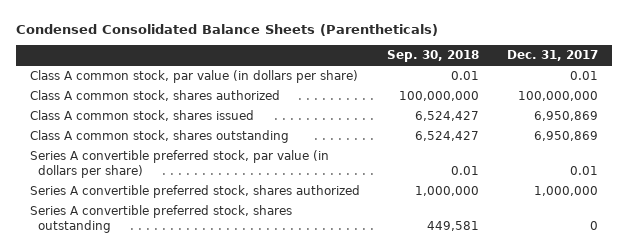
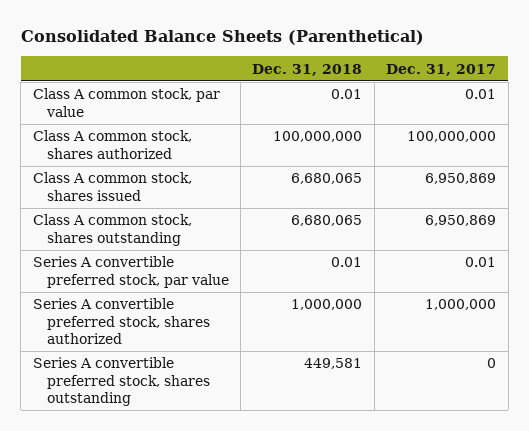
- Condensed Consolidated Balance Sheets (Parentheticals)
+ Consolidated Balance Sheets (Parenthetical)
- | Sep. 30, 2018 | Dec. 31, 2017
+ | Dec. 31, 2018 | Dec. 31, 2017
- Class A common stock, par value (in dollars per share) | 0.01 | 0.01
+ Class A common stock, par value | 0.01 | 0.01
- Series A convertible preferred stock, par value (in dollars per share) | 0.01 | 0.01
+ Series A convertible preferred stock, par value | 0.01 | 0.01

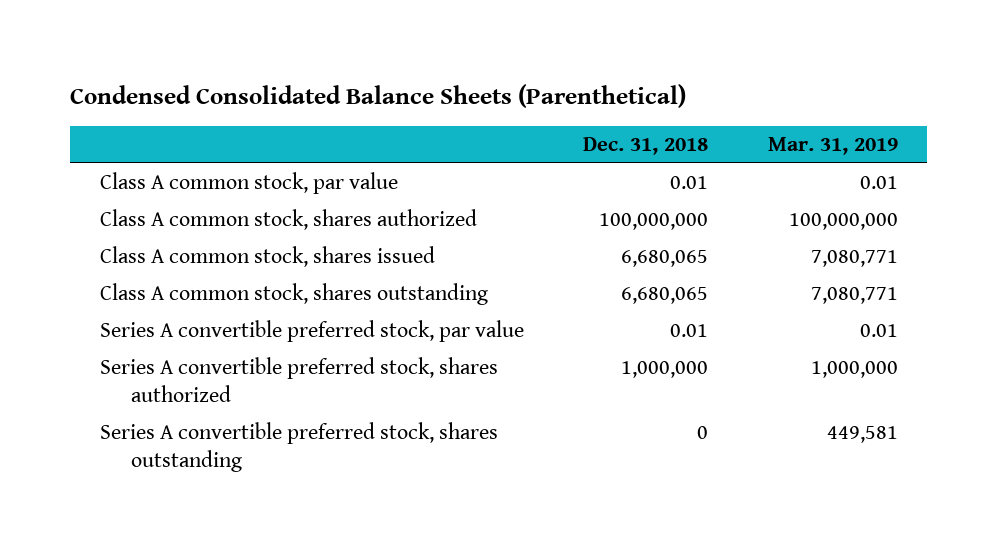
- Consolidated Balance Sheets (Parenthetical)
+ Condensed Consolidated Balance Sheets (Parenthetical)
- | Dec. 31, 2018 | Dec. 31, 2017
+ | Dec. 31, 2018 | Mar. 31, 2019
- Series A convertible preferred stock, shares outstanding | 449,581 | 0
+ Series A convertible preferred stock, shares outstanding | 0 | 449,581

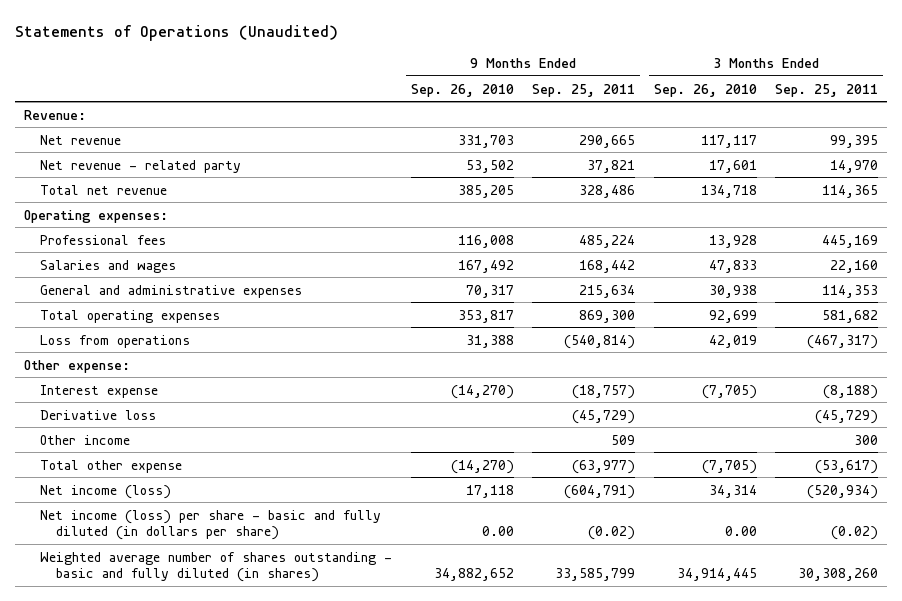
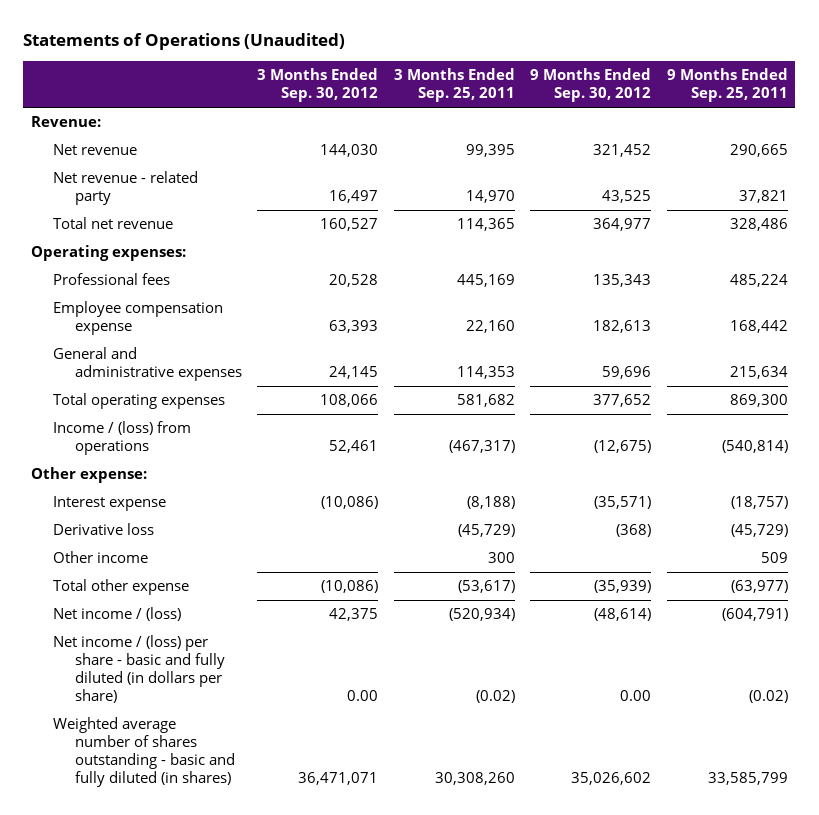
- | 9 Months Ended Sep. 26, 2010 | 9 Months Ended Sep. 25, 2011 | 3 Months Ended Sep. 26, 2010 | 3 Months Ended Sep. 25, 2011
+ | 3 Months Ended Sep. 30, 2012 | 3 Months Ended Sep. 25, 2011 | 9 Months Ended Sep. 30, 2012 | 9 Months Ended Sep. 25, 2011
- Salaries and wages | 167,492 | 168,442 | 47,833 | 22,160
+ Employee compensation expense | 63,393 | 22,160 | 182,613 | 168,442
- Loss from operations | 31,388 | (540,814) | 42,019 | (467,317)
+ Income / (loss) from operations | 52,461 | (467,317) | (12,675) | (540,814)
- Net income (loss) | 17,118 | (604,791) | 34,314 | (520,934)
- Net income (loss) per share - basic and fully diluted (in dollars per share) | 0.00 | (0.02) | 0.00 | (0.02)
+ Net income / (loss) | 42,375 | (520,934) | (48,614) | (604,791)
+ Net income / (loss) per share - basic and fully diluted (in dollars per share) | 0.00 | (0.02) | 0.00 | (0.02)

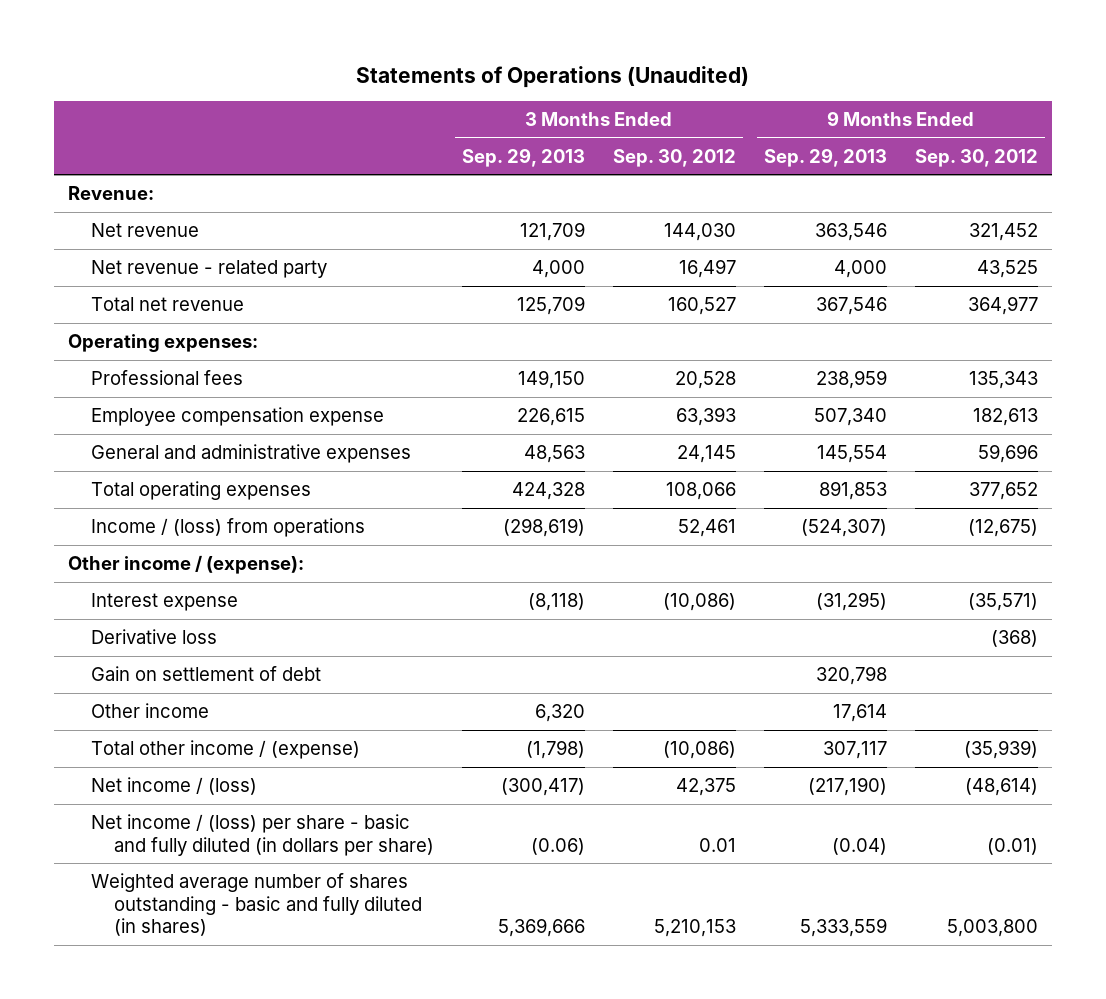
- | 3 Months Ended Sep. 30, 2012 | 3 Months Ended Sep. 25, 2011 | 9 Months Ended Sep. 30, 2012 | 9 Months Ended Sep. 25, 2011
+ | 3 Months Ended Sep. 29, 2013 | 3 Months Ended Sep. 30, 2012 | 9 Months Ended Sep. 29, 2013 | 9 Months Ended Sep. 30, 2012
- Other expense:
+ Other income / (expense):
+ Gain on settlement of debt | | | 320,798 |
- Total other expense | (10,086) | (53,617) | (35,939) | (63,977)
+ Total other income / (expense) | (1,798) | (10,086) | 307,117 | (35,939)
- Net income / (loss) per share - basic and fully diluted (in dollars per share) | 0.00 | (0.02) | 0.00 | (0.02)
- Weighted average number of shares outstanding - basic and fully diluted (in shares) | 36,471,071 | 30,308,260 | 35,026,602 | 33,585,799
+ Net income / (loss) per share - basic and fully diluted (in dollars per share) | (0.06) | 0.01 | (0.04) | (0.01)
+ Weighted average number of shares outstanding - basic and fully diluted (in shares) | 5,369,666 | 5,210,153 | 5,333,559 | 5,003,800

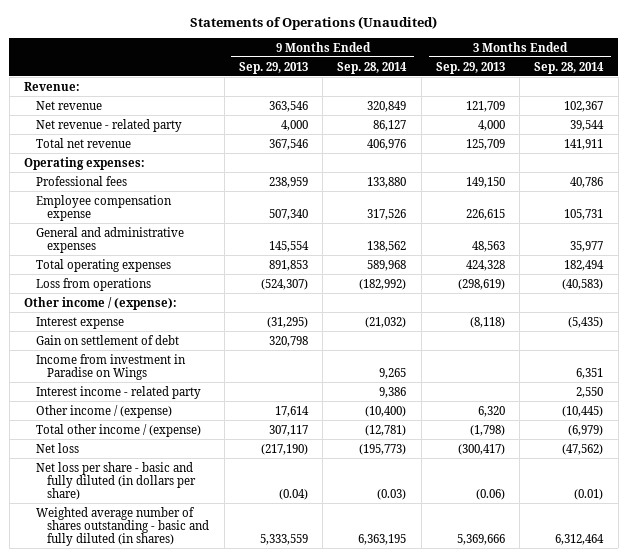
- | 3 Months Ended Sep. 29, 2013 | 3 Months Ended Sep. 30, 2012 | 9 Months Ended Sep. 29, 2013 | 9 Months Ended Sep. 30, 2012
+ | 9 Months Ended Sep. 29, 2013 | 9 Months Ended Sep. 28, 2014 | 3 Months Ended Sep. 29, 2013 | 3 Months Ended Sep. 28, 2014
- Income / (loss) from operations | (298,619) | 52,461 | (524,307) | (12,675)
+ Loss from operations | (524,307) | (182,992) | (298,619) | (40,583)
- Derivative loss | | | | (368)
- Other income | 6,320 | | 17,614 |
+ Income from investment in Paradise on Wings | | 9,265 | | 6,351
+ Interest income - related party | | 9,386 | | 2,550
+ Other income / (expense) | 17,614 | (10,400) | 6,320 | (10,445)
- Net income / (loss) | (300,417) | 42,375 | (217,190) | (48,614)
- Net income / (loss) per share - basic and fully diluted (in dollars per share) | (0.06) | 0.01 | (0.04) | (0.01)
+ Net loss | (217,190) | (195,773) | (300,417) | (47,562)
+ Net loss per share - basic and fully diluted (in dollars per share) | (0.04) | (0.03) | (0.06) | (0.01)

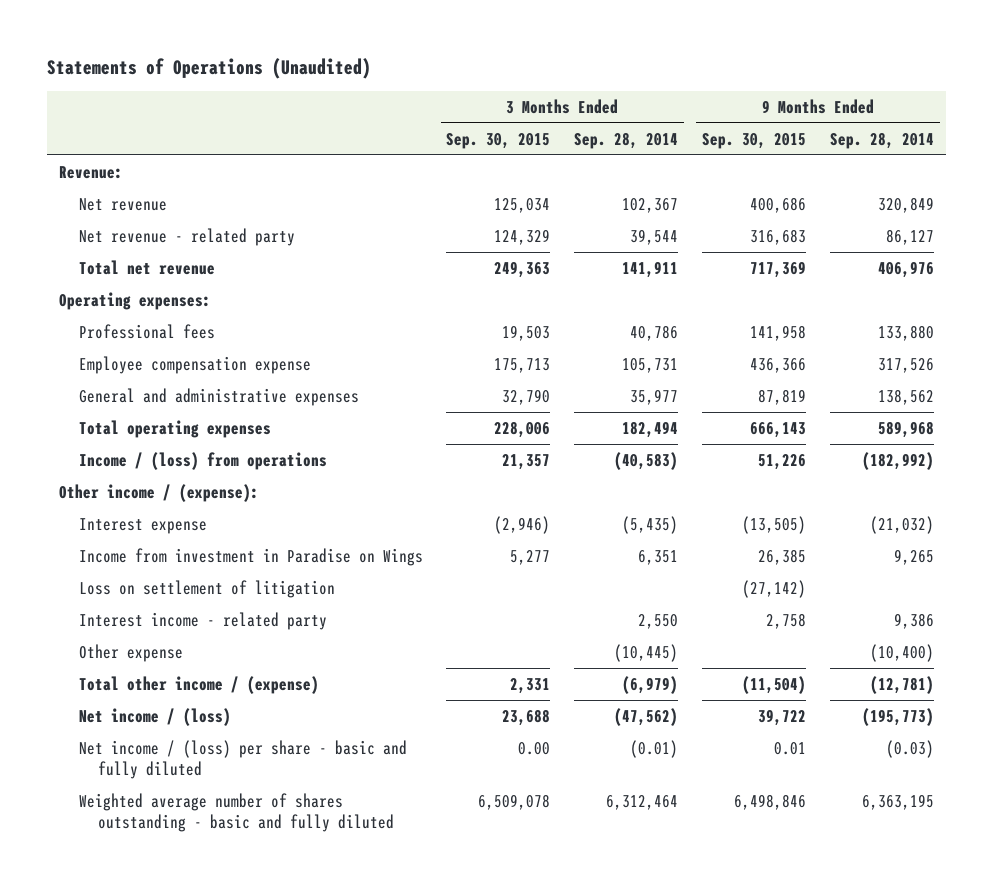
- | 9 Months Ended Sep. 29, 2013 | 9 Months Ended Sep. 28, 2014 | 3 Months Ended Sep. 29, 2013 | 3 Months Ended Sep. 28, 2014
+ | 3 Months Ended Sep. 30, 2015 | 3 Months Ended Sep. 28, 2014 | 9 Months Ended Sep. 30, 2015 | 9 Months Ended Sep. 28, 2014
- Loss from operations | (524,307) | (182,992) | (298,619) | (40,583)
+ Income / (loss) from operations | 21,357 | (40,583) | 51,226 | (182,992)
- Gain on settlement of debt | 320,798 | | |
+ Loss on settlement of litigation | | | (27,142) |
- Other income / (expense) | 17,614 | (10,400) | 6,320 | (10,445)
+ Other expense | | (10,445) | | (10,400)
- Net loss | (217,190) | (195,773) | (300,417) | (47,562)
- Net loss per share - basic and fully diluted (in dollars per share) | (0.04) | (0.03) | (0.06) | (0.01)
- Weighted average number of shares outstanding - basic and fully diluted (in shares) | 5,333,559 | 6,363,195 | 5,369,666 | 6,312,464
+ Net income / (loss) | 23,688 | (47,562) | 39,722 | (195,773)
+ Net income / (loss) per share - basic and fully diluted | 0.00 | (0.01) | 0.01 | (0.03)
+ Weighted average number of shares outstanding - basic and fully diluted | 6,509,078 | 6,312,464 | 6,498,846 | 6,363,195

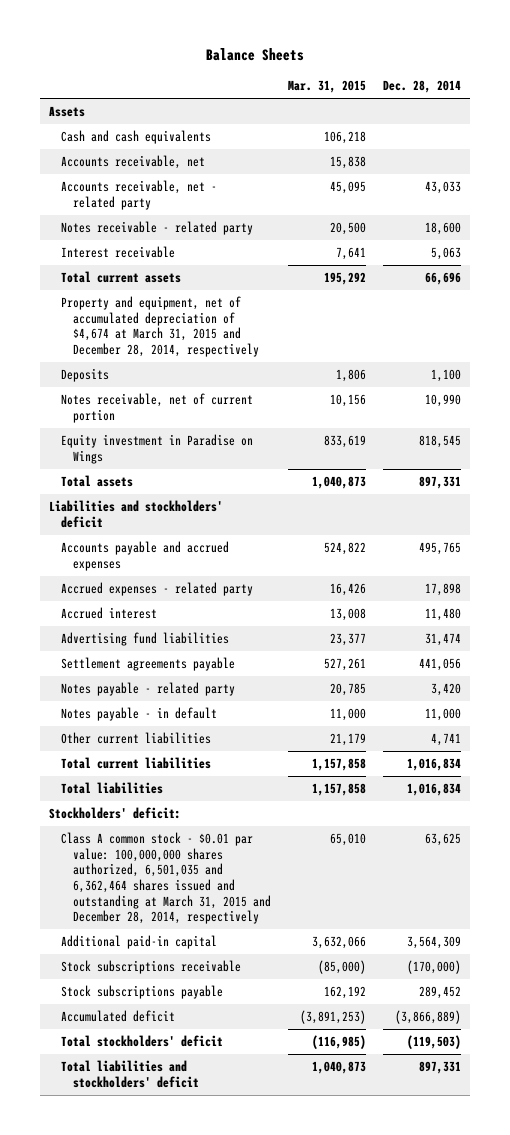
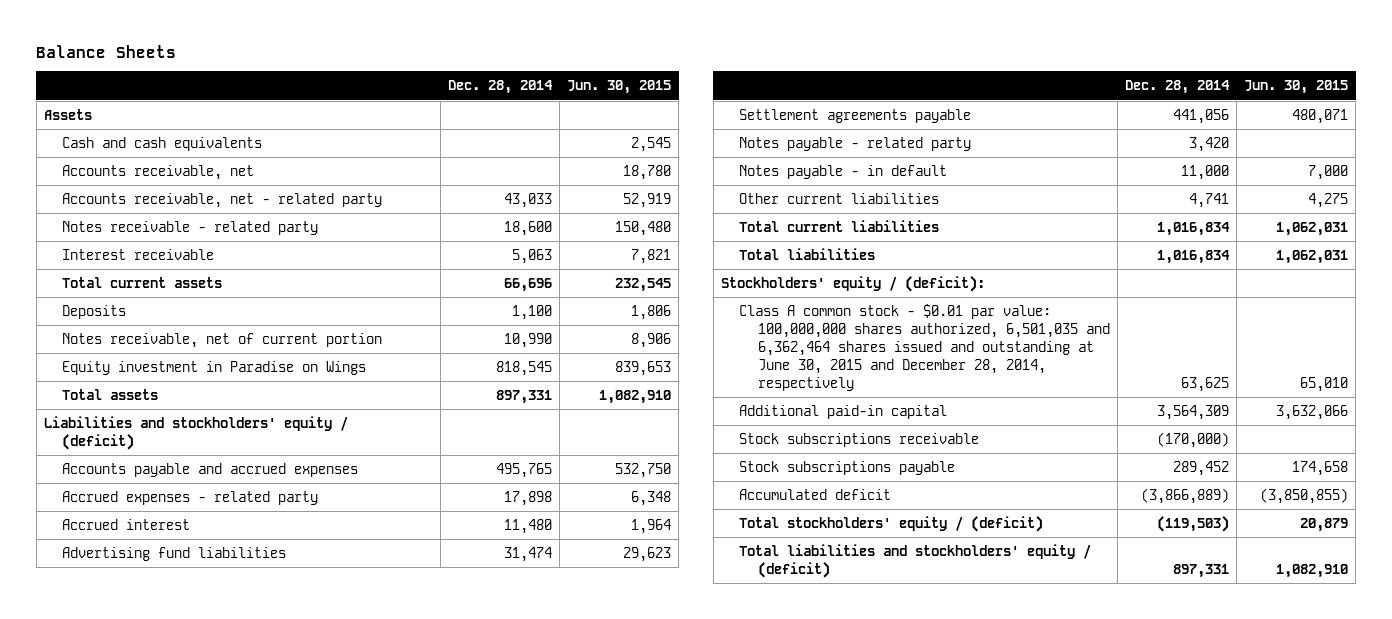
- | Mar. 31, 2015 | Dec. 28, 2014
+ | Dec. 28, 2014 | Jun. 30, 2015
- Property and equipment, net of accumulated depreciation of $4,674 at March 31, 2015 and December 28, 2014, respectively
- Liabilities and stockholders' deficit
+ Liabilities and stockholders' equity / (deficit)
- Stockholders' deficit:
- Class A common stock - $0.01 par value: 100,000,000 shares authorized, 6,501,035 and 6,362,464 shares issued and outstanding at March 31, 2015 and December 28, 2014, respectively | 65,010 | 63,625
+ Stockholders' equity / (deficit):
+ Class A common stock - $0.01 par value: 100,000,000 shares authorized, 6,501,035 and 6,362,464 shares issued and outstanding at June 30, 2015 and December 28, 2014, respectively | 63,625 | 65,010
- Total stockholders' deficit | (116,985) | (119,503)
- Total liabilities and stockholders' deficit | 1,040,873 | 897,331
+ Total stockholders' equity / (deficit) | (119,503) | 20,879
+ Total liabilities and stockholders' equity / (deficit) | 897,331 | 1,082,910

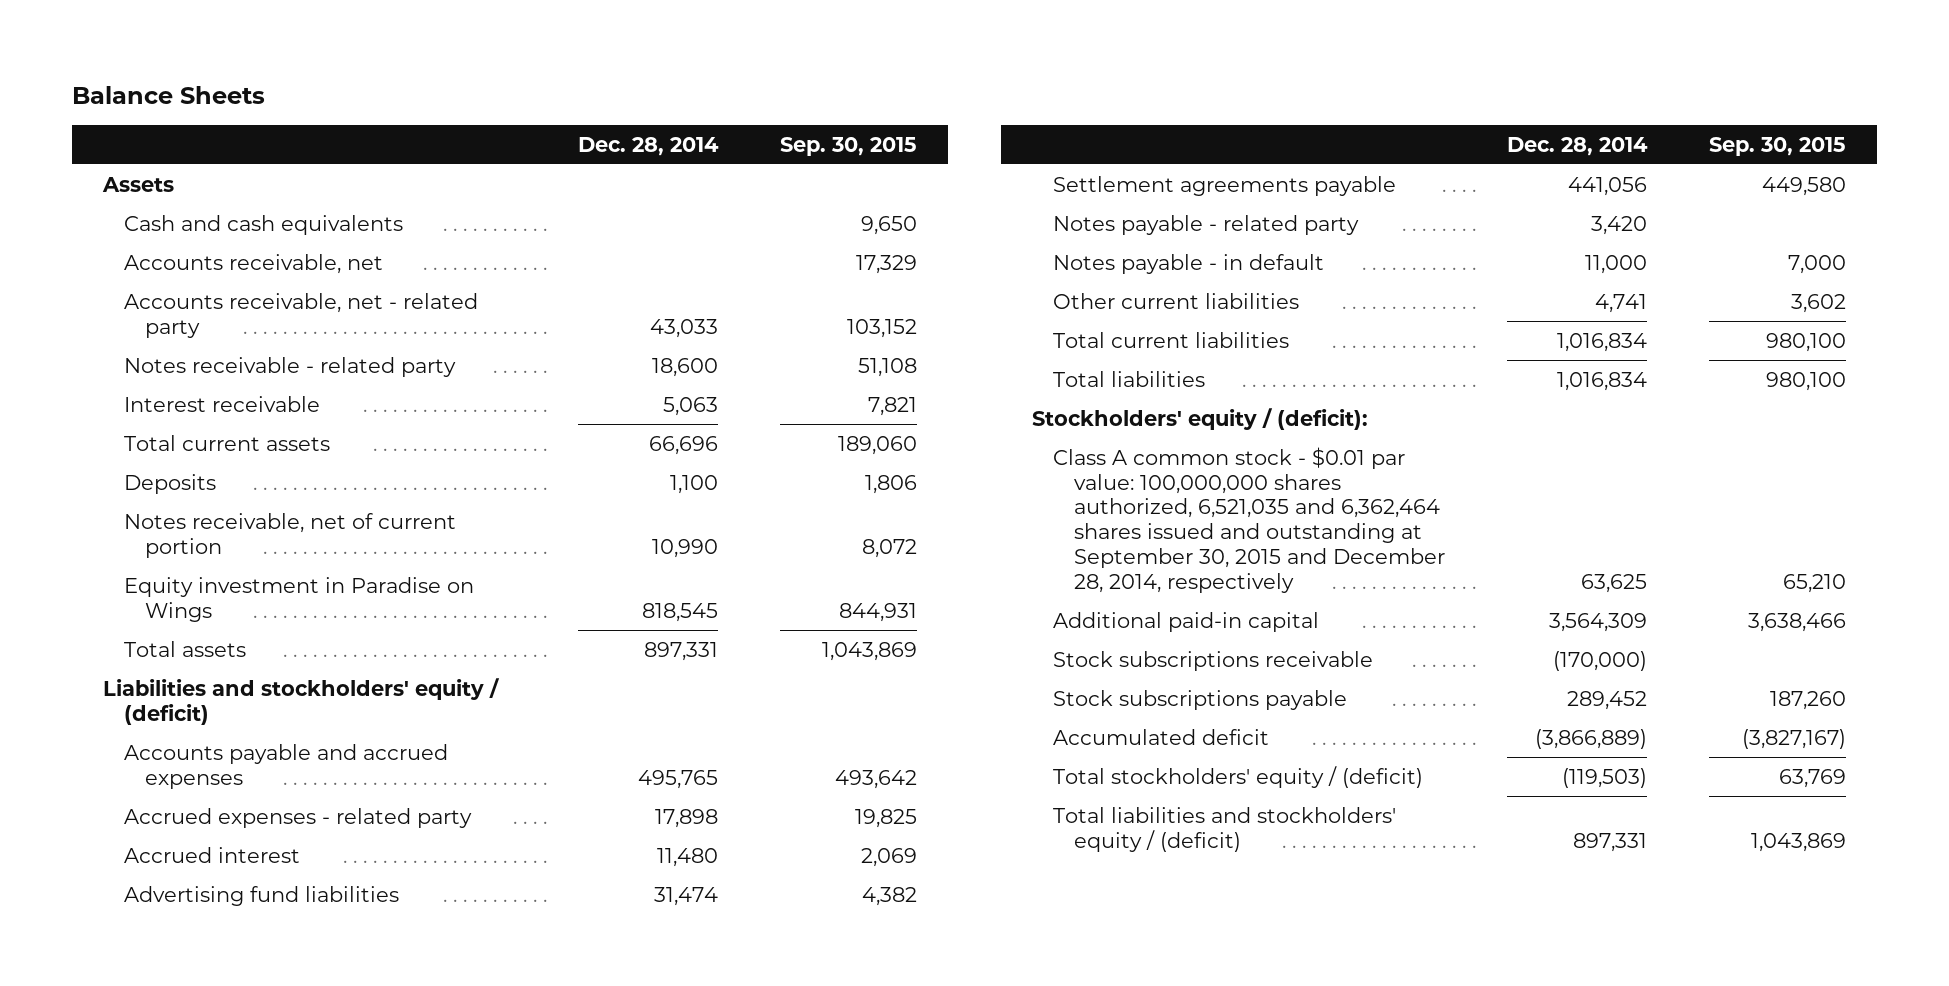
- | Dec. 28, 2014 | Jun. 30, 2015
+ | Dec. 28, 2014 | Sep. 30, 2015
- Class A common stock - $0.01 par value: 100,000,000 shares authorized, 6,501,035 and 6,362,464 shares issued and outstanding at June 30, 2015 and December 28, 2014, respectively | 63,625 | 65,010
+ Class A common stock - $0.01 par value: 100,000,000 shares authorized, 6,521,035 and 6,362,464 shares issued and outstanding at September 30, 2015 and December 28, 2014, respectively | 63,625 | 65,210

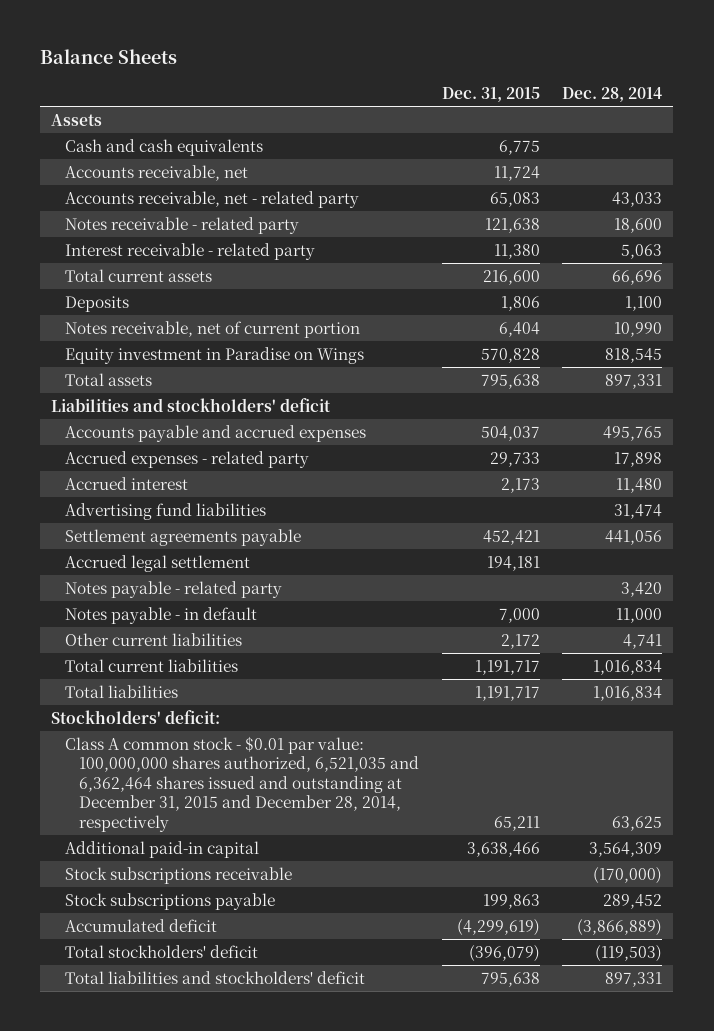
- | Dec. 28, 2014 | Sep. 30, 2015
+ | Dec. 31, 2015 | Dec. 28, 2014
- Interest receivable | 5,063 | 7,821
+ Interest receivable - related party | 11,380 | 5,063
- Liabilities and stockholders' equity / (deficit)
+ Liabilities and stockholders' deficit
+ Accrued legal settlement | 194,181 |
- Stockholders' equity / (deficit):
- Class A common stock - $0.01 par value: 100,000,000 shares authorized, 6,521,035 and 6,362,464 shares issued and outstanding at September 30, 2015 and December 28, 2014, respectively | 63,625 | 65,210
+ Stockholders' deficit:
+ Class A common stock - $0.01 par value: 100,000,000 shares authorized, 6,521,035 and 6,362,464 shares issued and outstanding at December 31, 2015 and December 28, 2014, respectively | 65,211 | 63,625
- Total stockholders' equity / (deficit) | (119,503) | 63,769
- Total liabilities and stockholders' equity / (deficit) | 897,331 | 1,043,869
+ Total stockholders' deficit | (396,079) | (119,503)
+ Total liabilities and stockholders' deficit | 795,638 | 897,331

